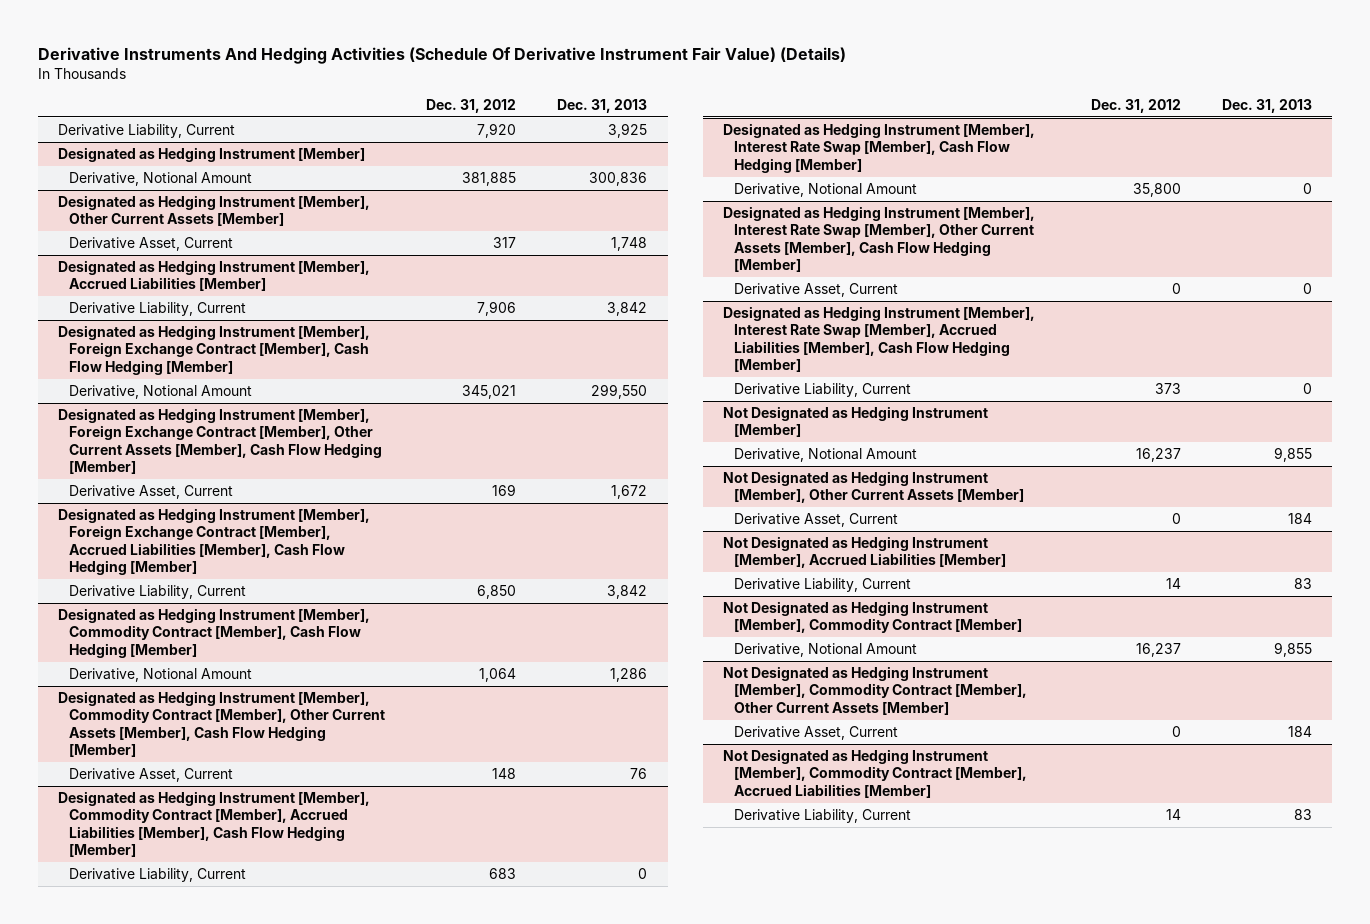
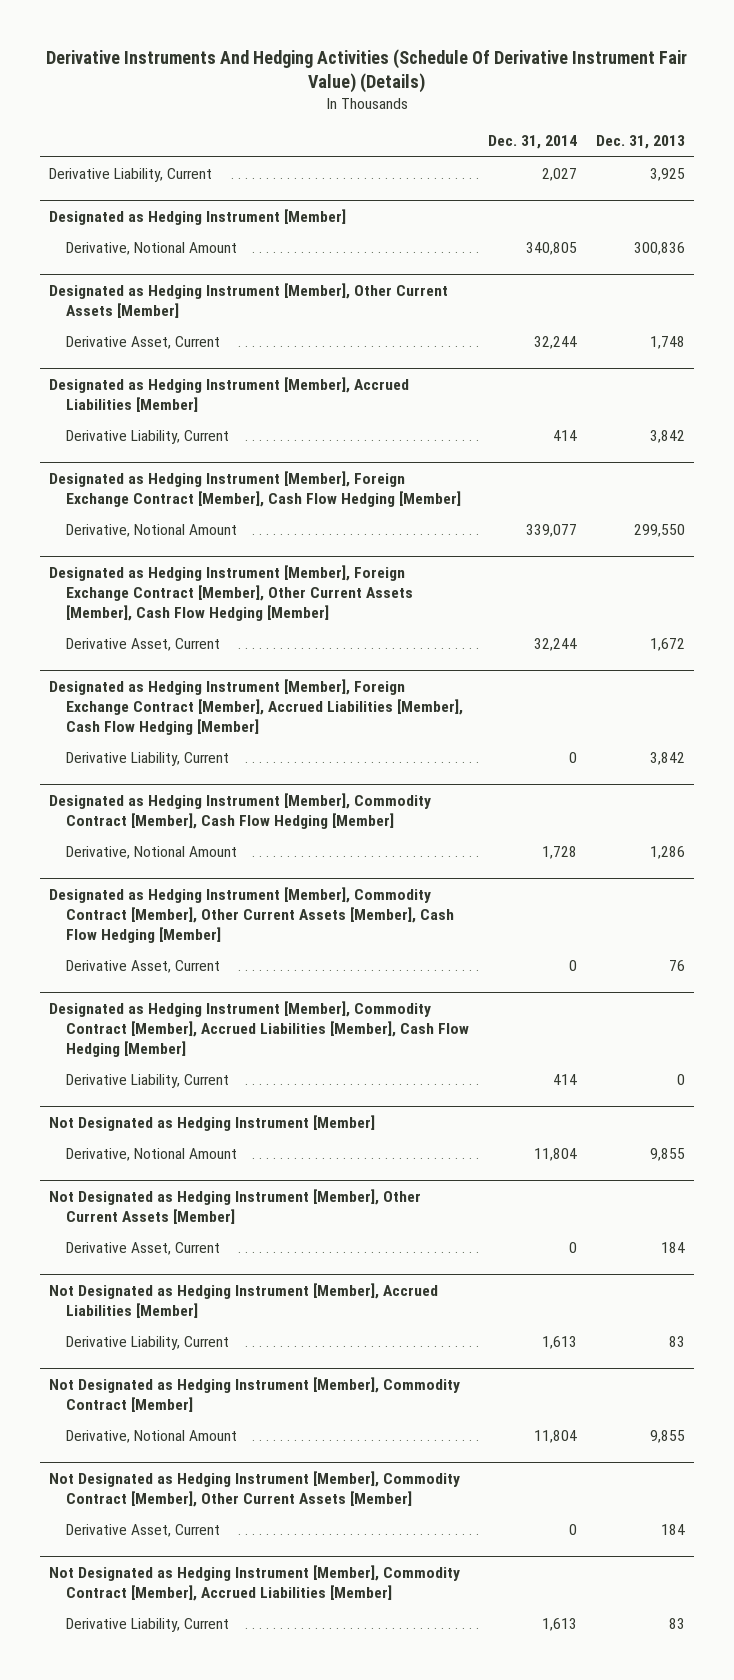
- | Dec. 31, 2012 | Dec. 31, 2013
+ | Dec. 31, 2014 | Dec. 31, 2013
- Designated as Hedging Instrument [Member], Interest Rate Swap [Member], Cash Flow Hedging [Member]
- Derivative, Notional Amount | 35,800 | 0
- Designated as Hedging Instrument [Member], Interest Rate Swap [Member], Other Current Assets [Member], Cash Flow Hedging [Member]
- Derivative Asset, Current | 0 | 0
- Designated as Hedging Instrument [Member], Interest Rate Swap [Member], Accrued Liabilities [Member], Cash Flow Hedging [Member]
- Derivative Liability, Current | 373 | 0

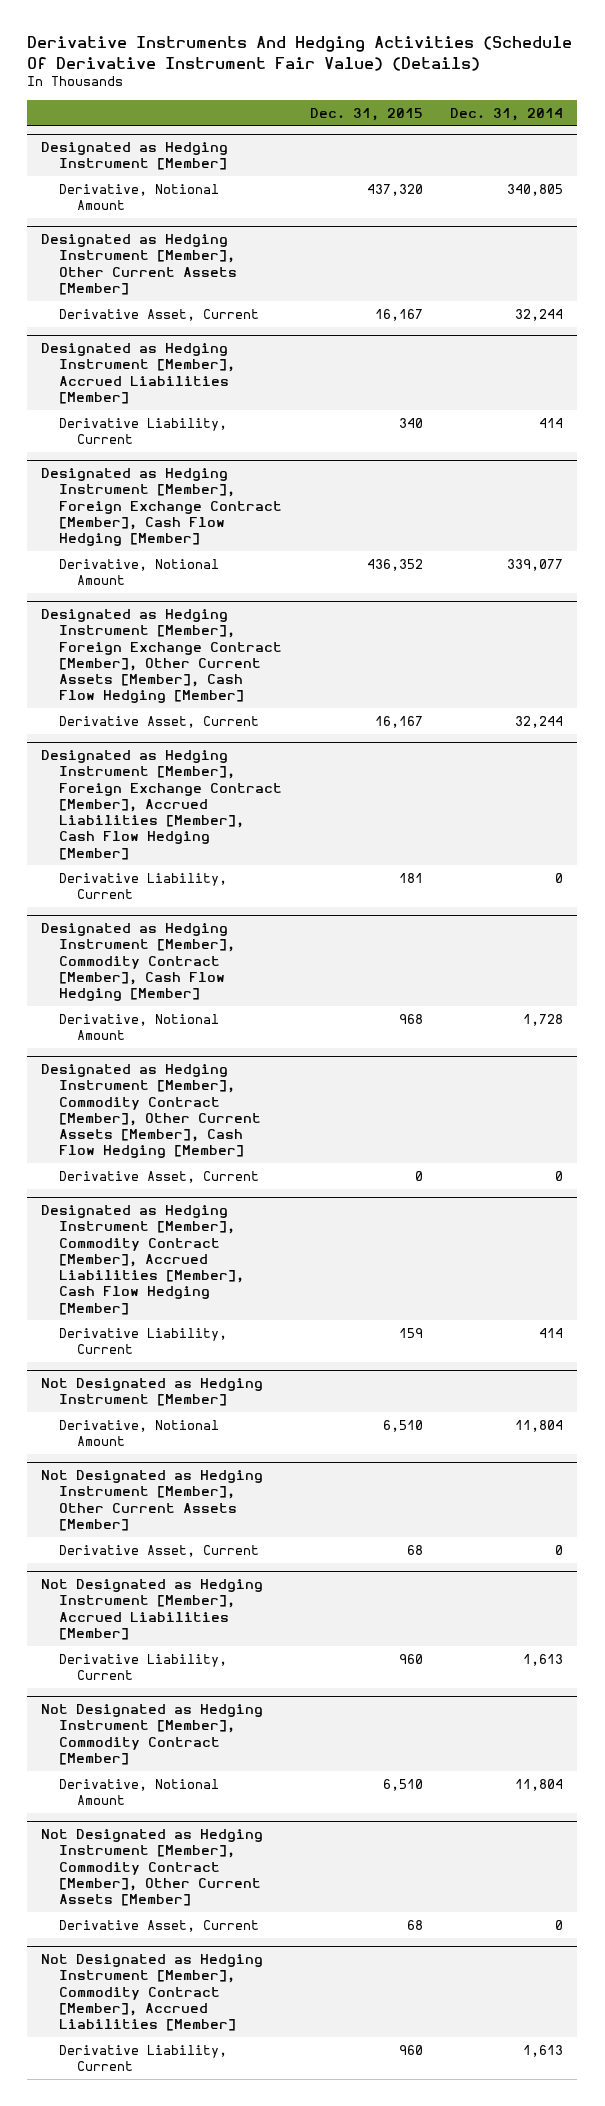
- | Dec. 31, 2014 | Dec. 31, 2013
+ | Dec. 31, 2015 | Dec. 31, 2014
- Derivative Liability, Current | 2,027 | 3,925

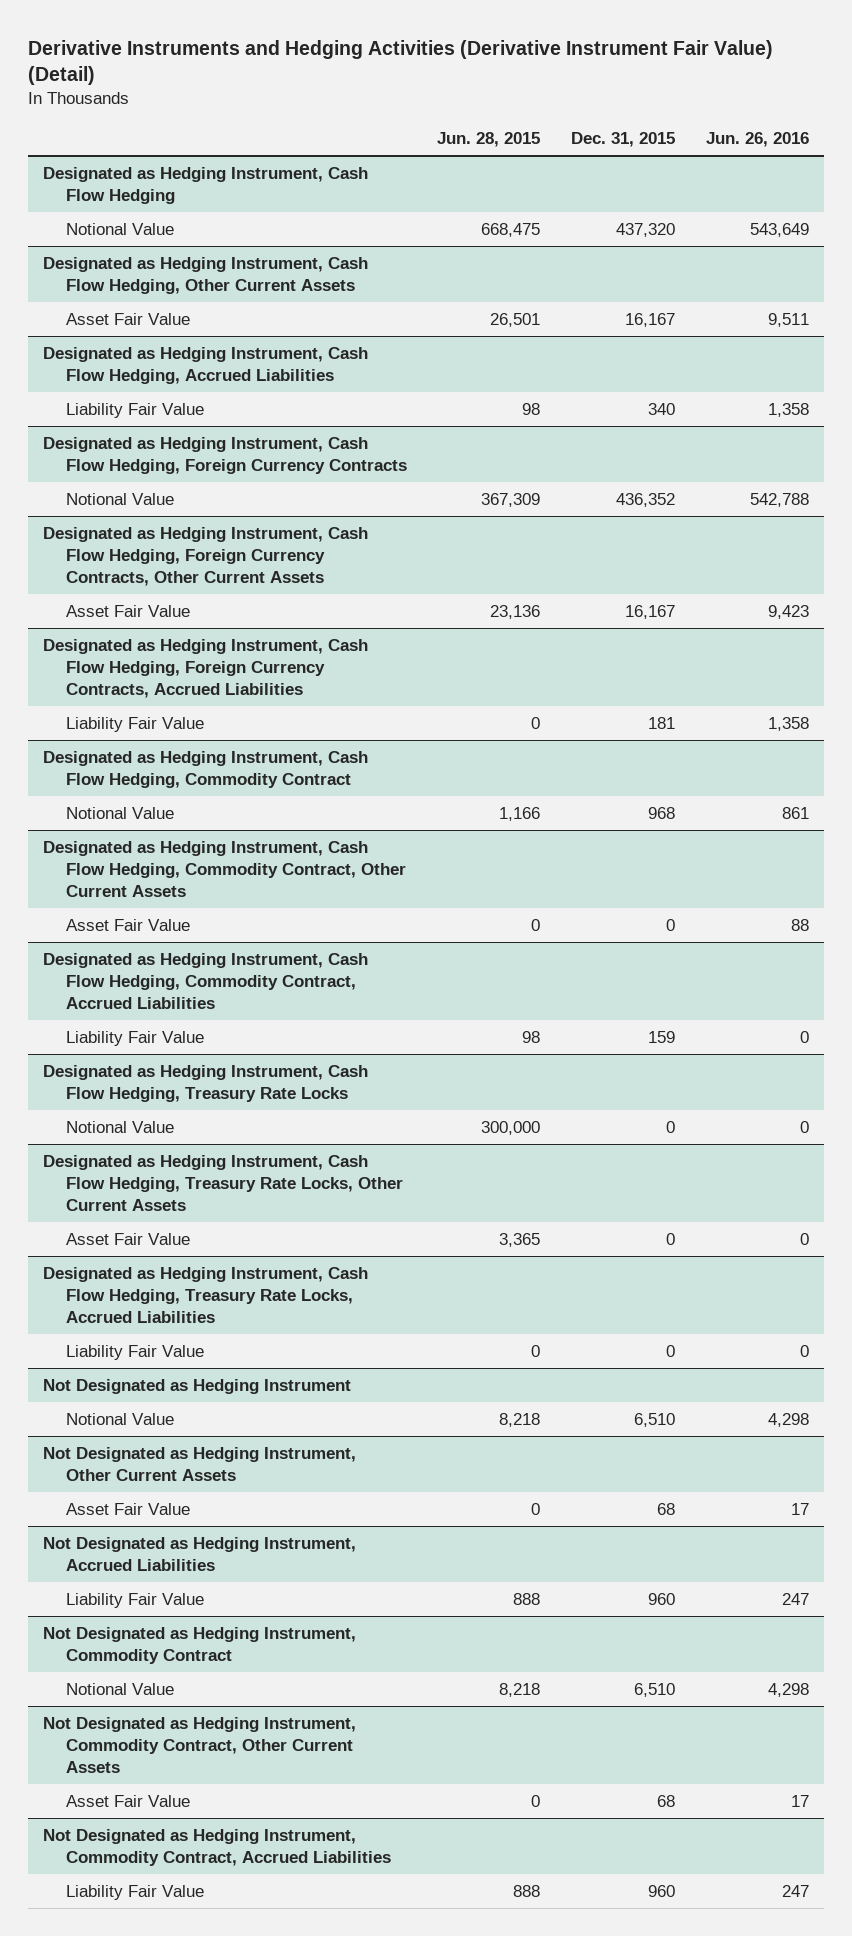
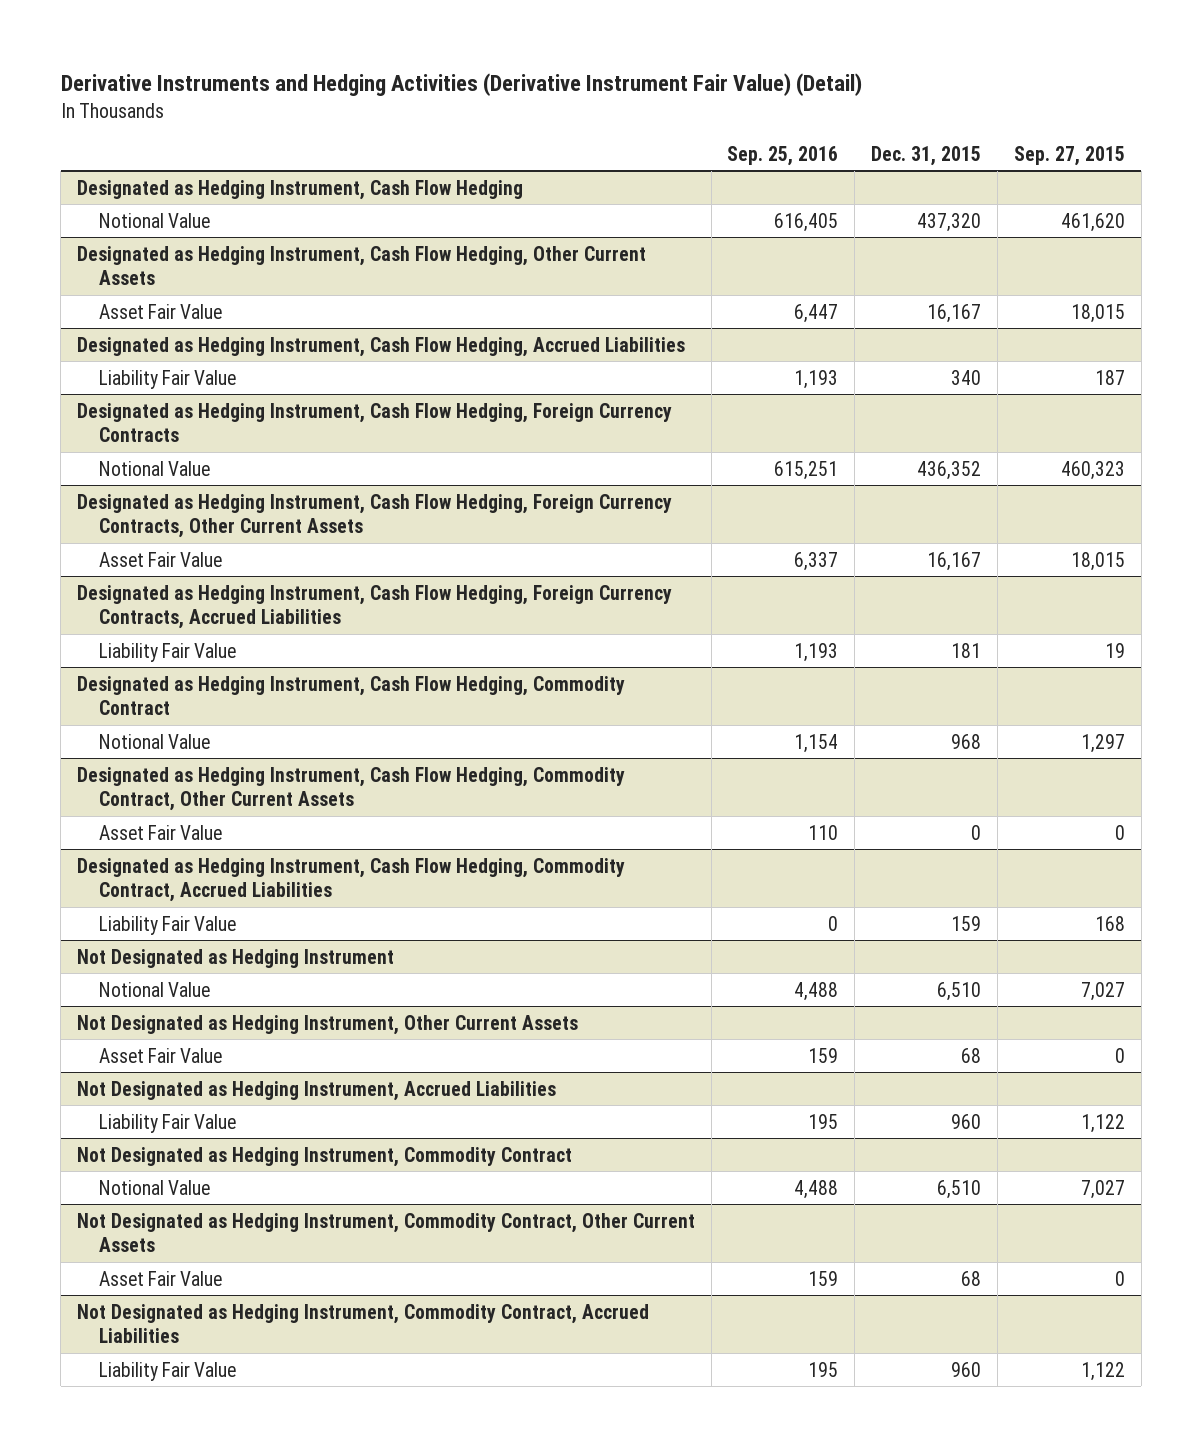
- | Jun. 28, 2015 | Dec. 31, 2015 | Jun. 26, 2016
+ | Sep. 25, 2016 | Dec. 31, 2015 | Sep. 27, 2015
- Designated as Hedging Instrument, Cash Flow Hedging, Treasury Rate Locks
- Notional Value | 300,000 | 0 | 0
- Designated as Hedging Instrument, Cash Flow Hedging, Treasury Rate Locks, Other Current Assets
- Asset Fair Value | 3,365 | 0 | 0
- Designated as Hedging Instrument, Cash Flow Hedging, Treasury Rate Locks, Accrued Liabilities
- Liability Fair Value | 0 | 0 | 0

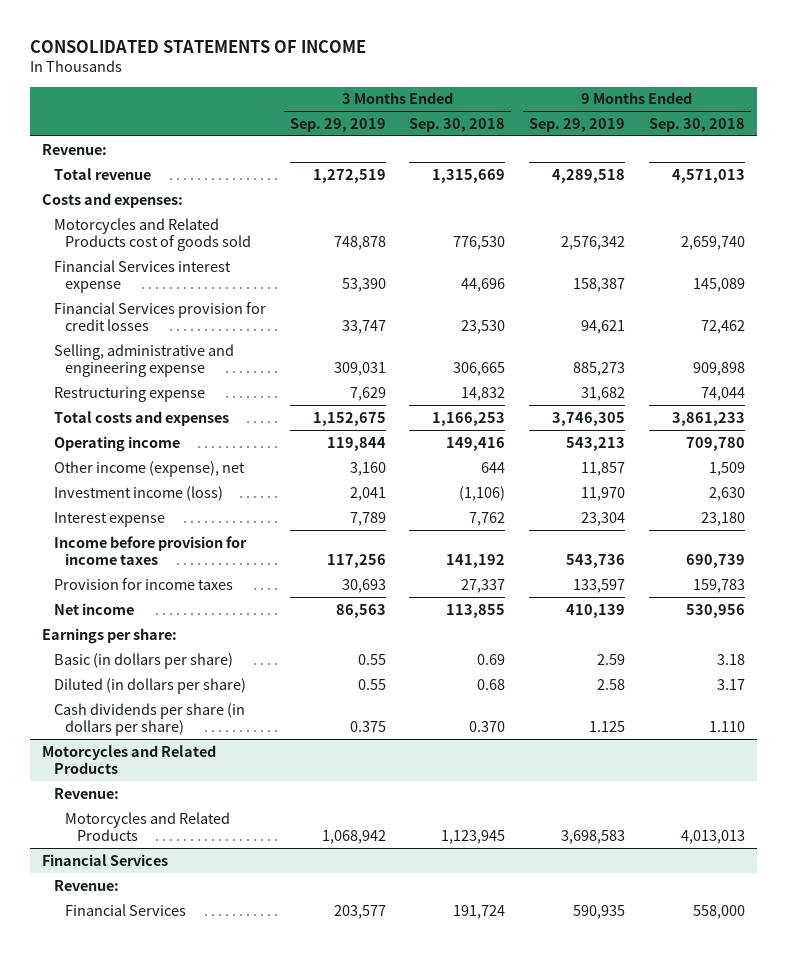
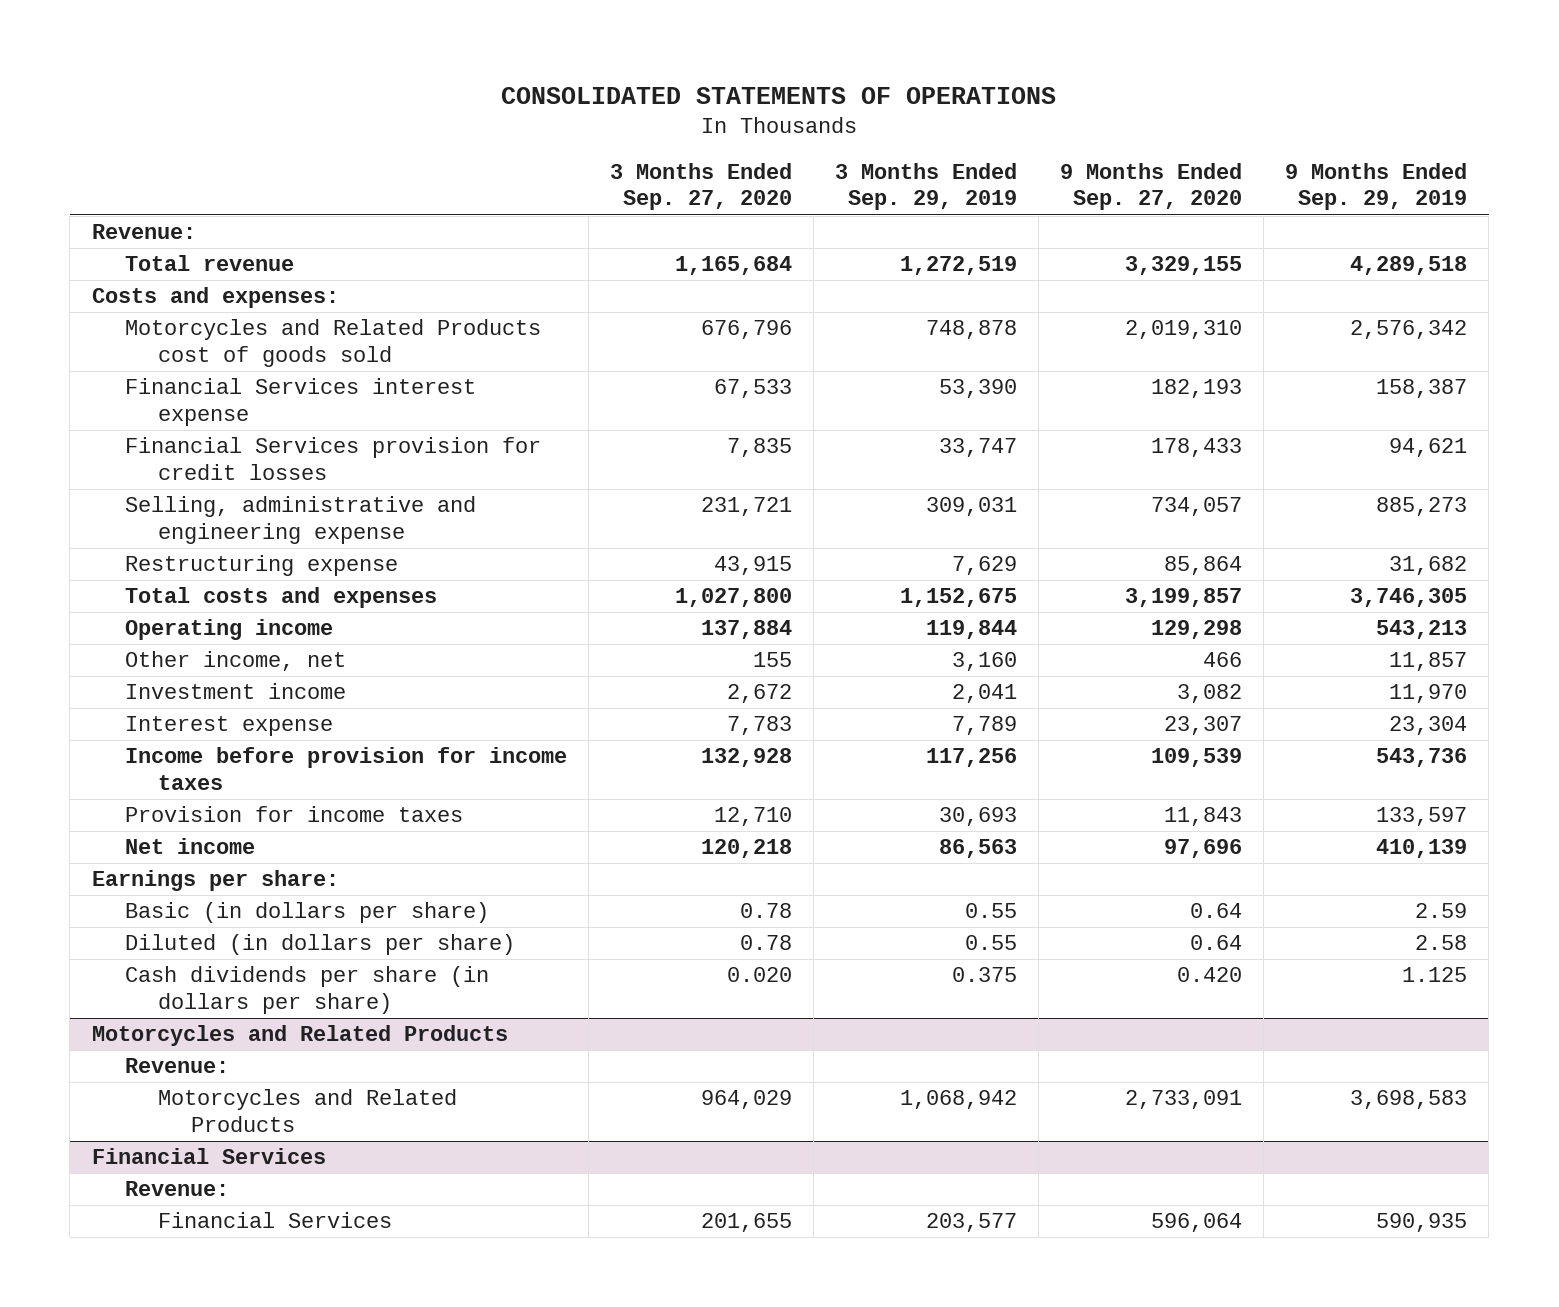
- CONSOLIDATED STATEMENTS OF INCOME
+ CONSOLIDATED STATEMENTS OF OPERATIONS
- | 3 Months Ended Sep. 29, 2019 | 3 Months Ended Sep. 30, 2018 | 9 Months Ended Sep. 29, 2019 | 9 Months Ended Sep. 30, 2018
+ | 3 Months Ended Sep. 27, 2020 | 3 Months Ended Sep. 29, 2019 | 9 Months Ended Sep. 27, 2020 | 9 Months Ended Sep. 29, 2019
- Other income (expense), net | 3,160 | 644 | 11,857 | 1,509
- Investment income (loss) | 2,041 | (1,106) | 11,970 | 2,630
+ Other income, net | 155 | 3,160 | 466 | 11,857
+ Investment income | 2,672 | 2,041 | 3,082 | 11,970

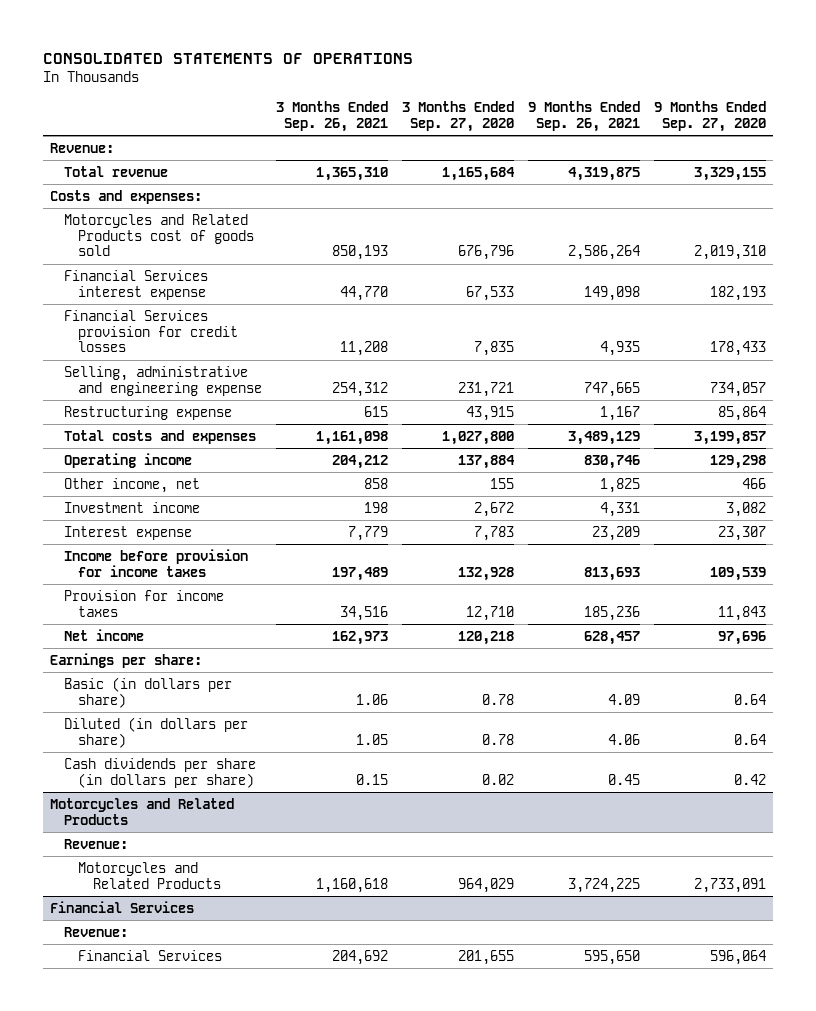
- | 3 Months Ended Sep. 27, 2020 | 3 Months Ended Sep. 29, 2019 | 9 Months Ended Sep. 27, 2020 | 9 Months Ended Sep. 29, 2019
+ | 3 Months Ended Sep. 26, 2021 | 3 Months Ended Sep. 27, 2020 | 9 Months Ended Sep. 26, 2021 | 9 Months Ended Sep. 27, 2020
- Cash dividends per share (in dollars per share) | 0.020 | 0.375 | 0.420 | 1.125
+ Cash dividends per share (in dollars per share) | 0.15 | 0.02 | 0.45 | 0.42

